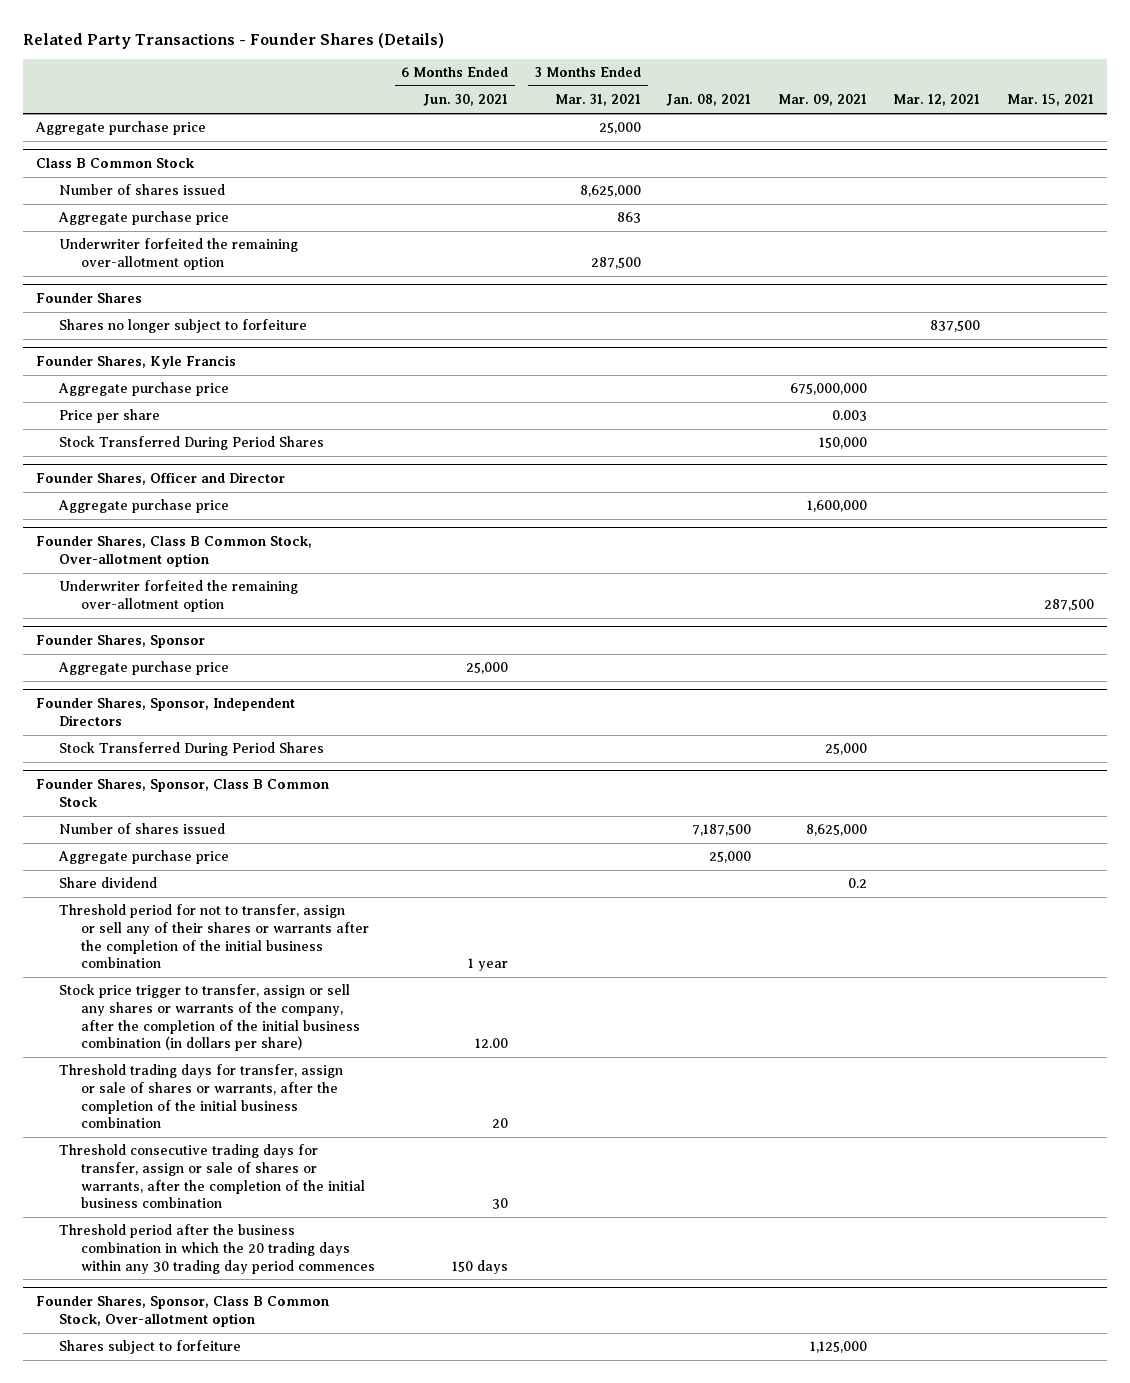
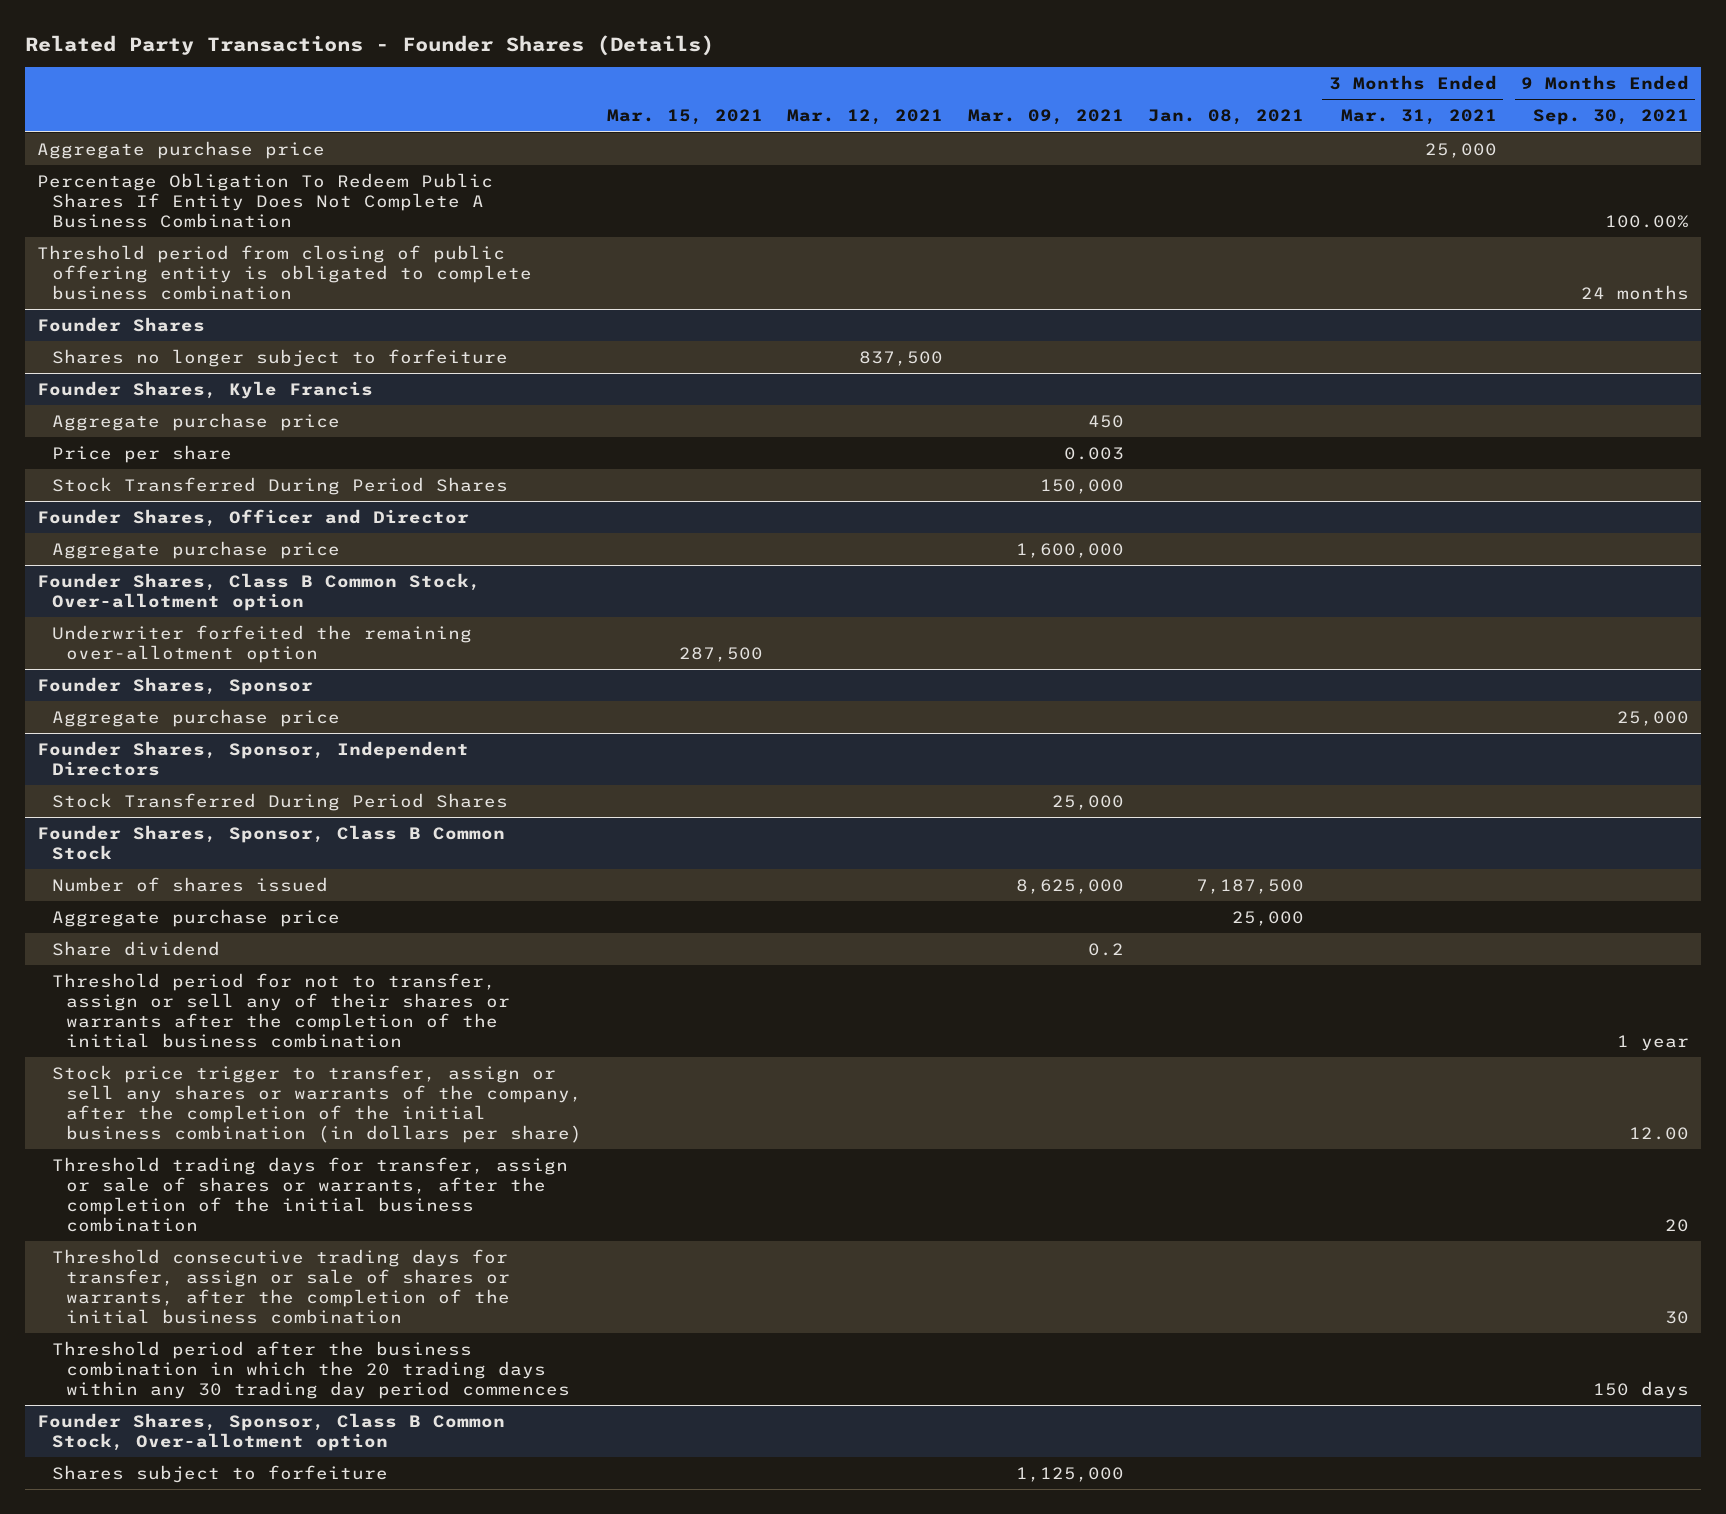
- | 6 Months Ended Jun. 30, 2021 | 3 Months Ended Mar. 31, 2021 | Jan. 08, 2021 | Mar. 09, 2021 | Mar. 12, 2021 | Mar. 15, 2021
+ | Mar. 15, 2021 | Mar. 12, 2021 | Mar. 09, 2021 | Jan. 08, 2021 | 3 Months Ended Mar. 31, 2021 | 9 Months Ended Sep. 30, 2021
- Class B Common Stock
- Number of shares issued | | 8,625,000 | | | |
- Aggregate purchase price | | 863 | | | |
- Underwriter forfeited the remaining over-allotment option | | 287,500 | | | |
+ Percentage Obligation To Redeem Public Shares If Entity Does Not Complete A Business Combination | | | | | | 100.00%
+ Threshold period from closing of public offering entity is obligated to complete business combination | | | | | | 24 months
@ Founder Shares, Kyle Francis
- Aggregate purchase price | | | | 675,000,000 | |
+ Aggregate purchase price | | | 450 | | |

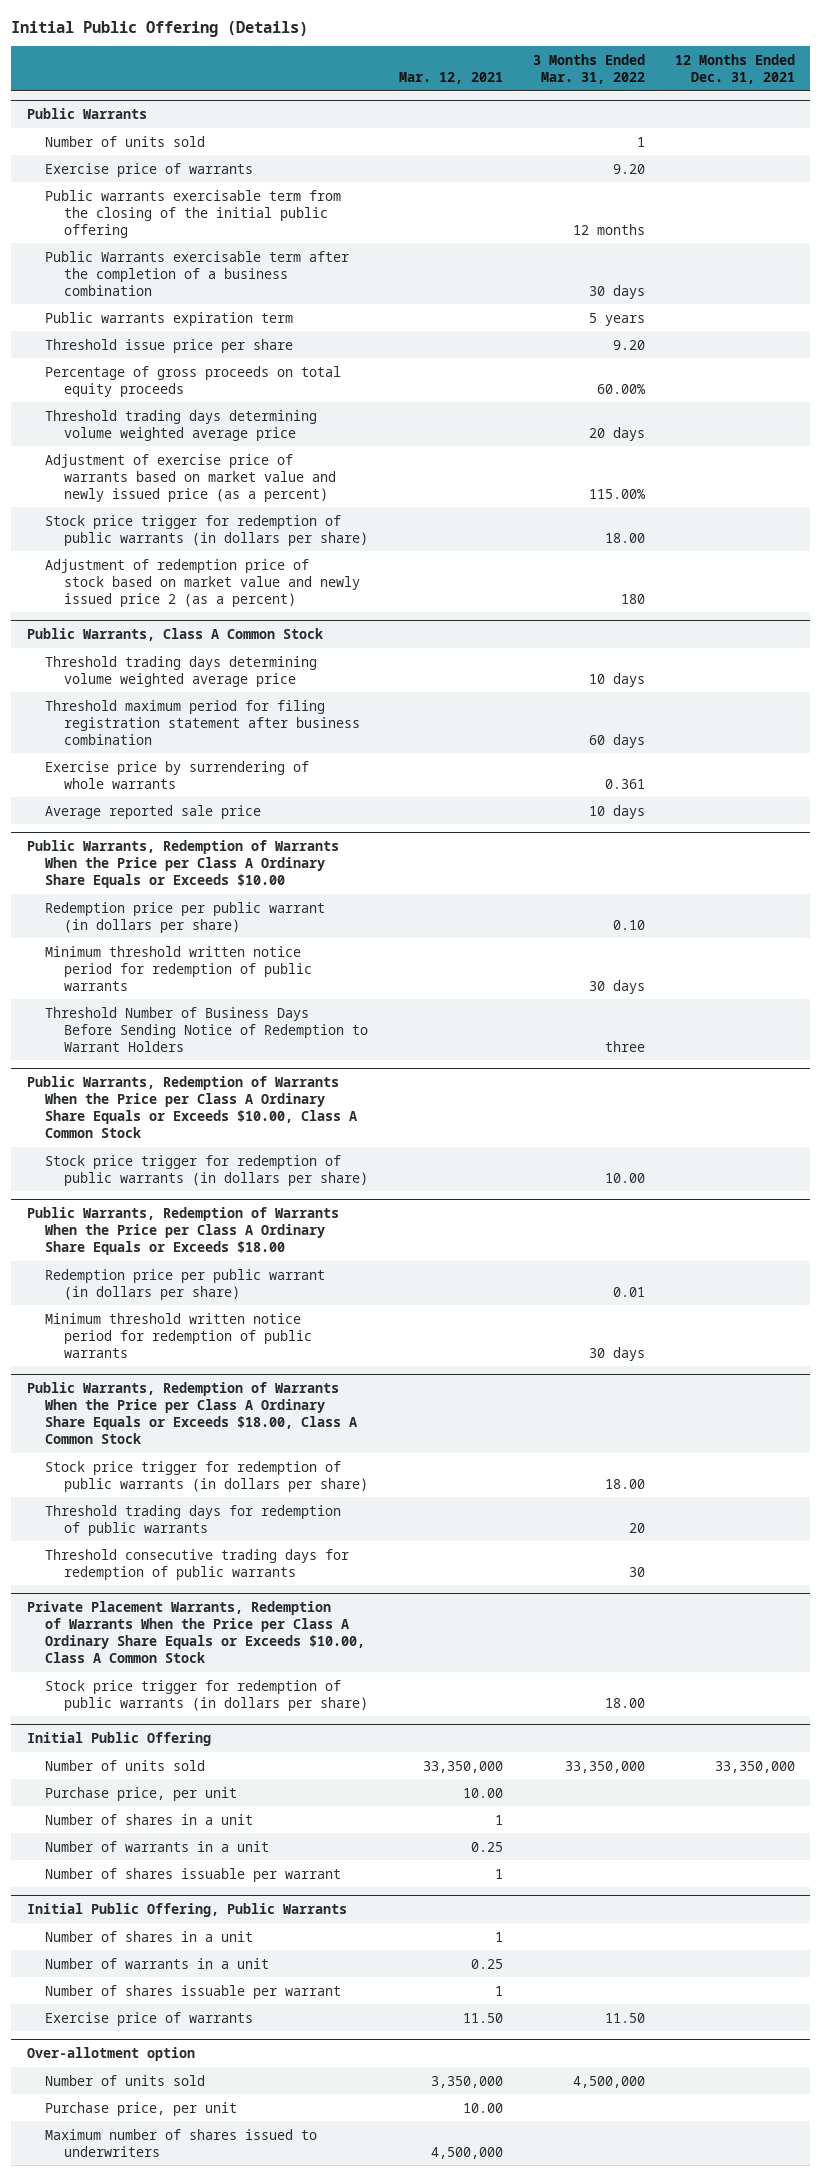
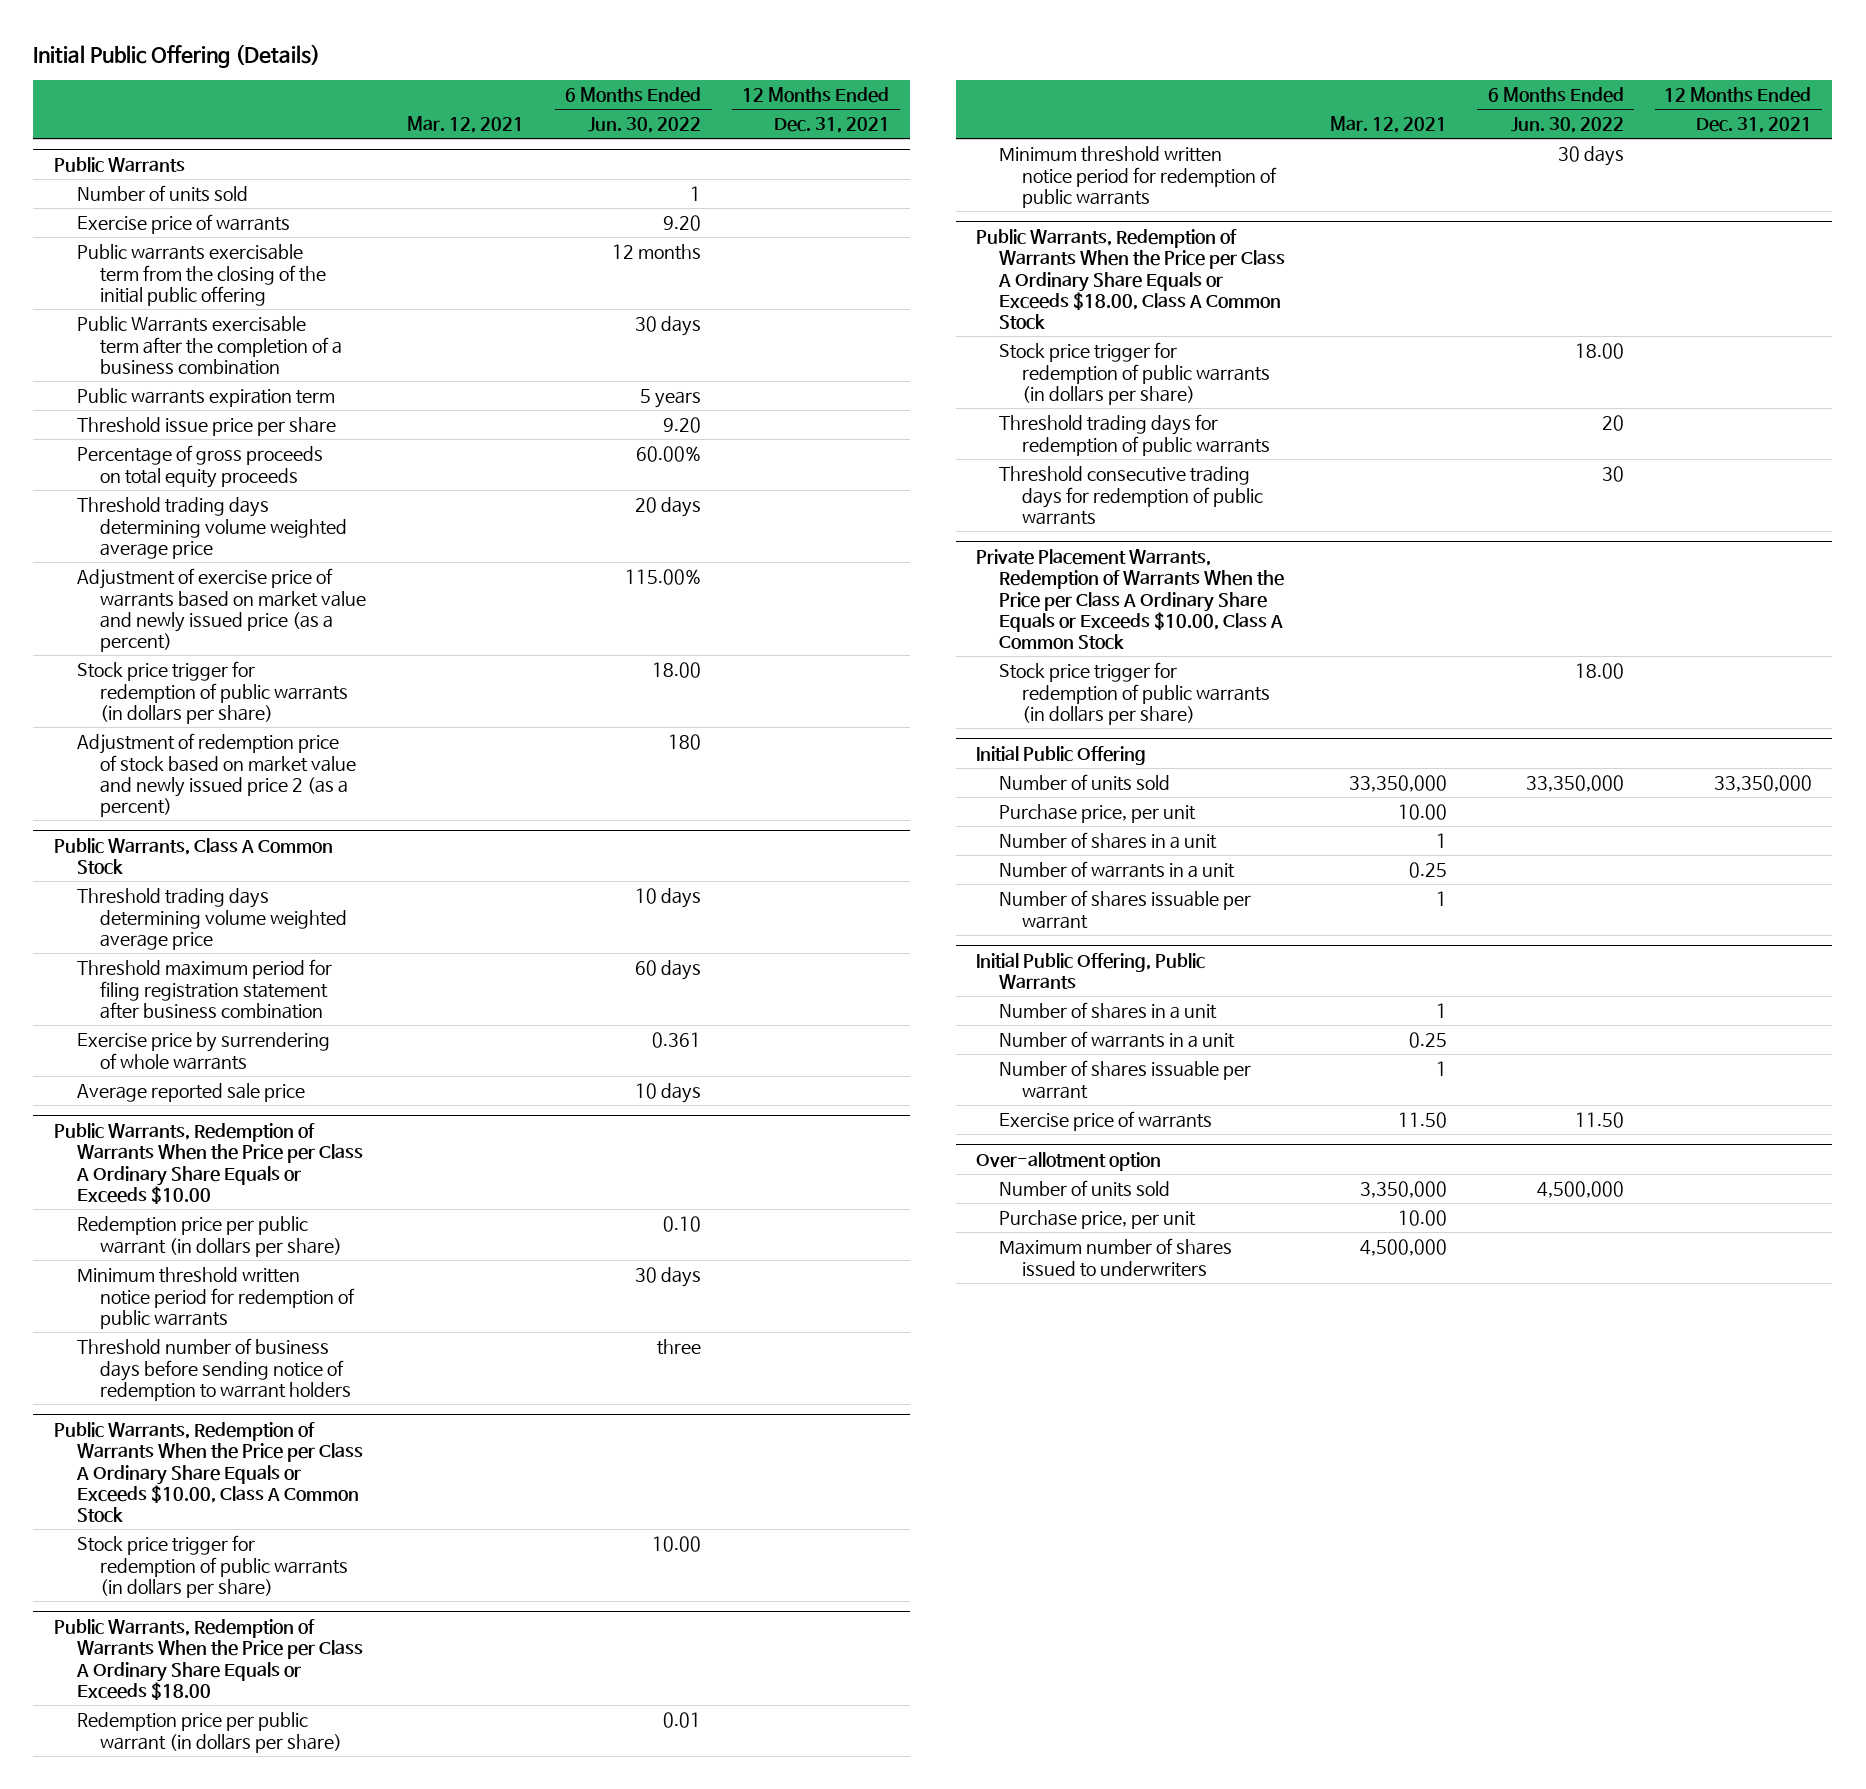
- | Mar. 12, 2021 | 3 Months Ended Mar. 31, 2022 | 12 Months Ended Dec. 31, 2021
+ | Mar. 12, 2021 | 6 Months Ended Jun. 30, 2022 | 12 Months Ended Dec. 31, 2021
@ Public Warrants, Redemption of Warrants When the Price per Class A Ordinary Share Equals or Exceeds $10.00
- Threshold Number of Business Days Before Sending Notice of Redemption to Warrant Holders | | three |
+ Threshold number of business days before sending notice of redemption to warrant holders | | three |

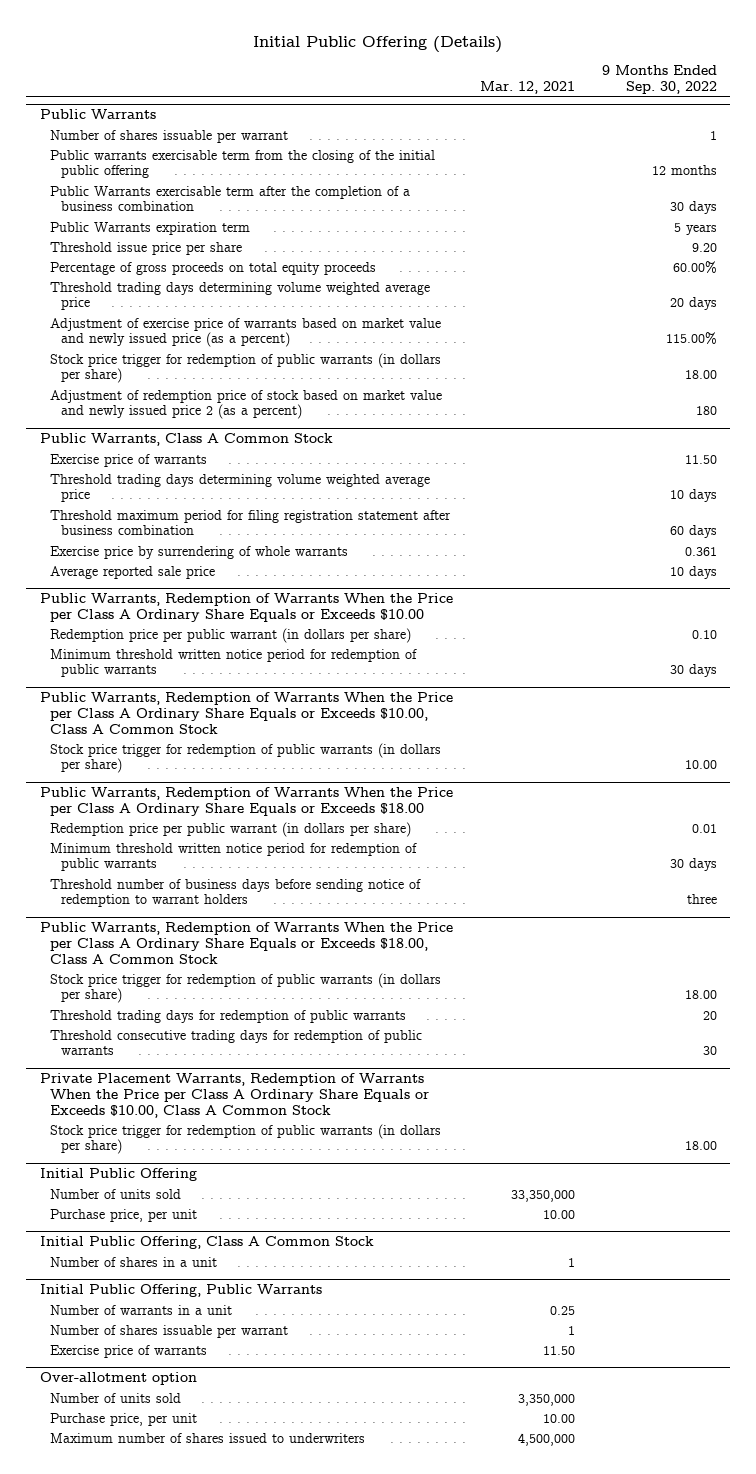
- | Mar. 12, 2021 | 6 Months Ended Jun. 30, 2022 | 12 Months Ended Dec. 31, 2021
+ | Mar. 12, 2021 | 9 Months Ended Sep. 30, 2022
@ Public Warrants
- Number of units sold | | 1 |
- Exercise price of warrants | | 9.20 |
+ Number of shares issuable per warrant | | 1
- Public warrants expiration term | | 5 years |
+ Public Warrants expiration term | | 5 years
@ Public Warrants, Class A Common Stock
+ Exercise price of warrants | | 11.50
@ Public Warrants, Redemption of Warrants When the Price per Class A Ordinary Share Equals or Exceeds $10.00
- Threshold number of business days before sending notice of redemption to warrant holders | | three |
@ Public Warrants, Redemption of Warrants When the Price per Class A Ordinary Share Equals or Exceeds $18.00
+ Threshold number of business days before sending notice of redemption to warrant holders | | three
@ Initial Public Offering
- Number of shares in a unit | 1 | |
- Number of warrants in a unit | 0.25 | |
- Number of shares issuable per warrant | 1 | |
+ Initial Public Offering, Class A Common Stock
+ Number of shares in a unit | 1 |
@ Initial Public Offering, Public Warrants
- Number of shares in a unit | 1 | |

